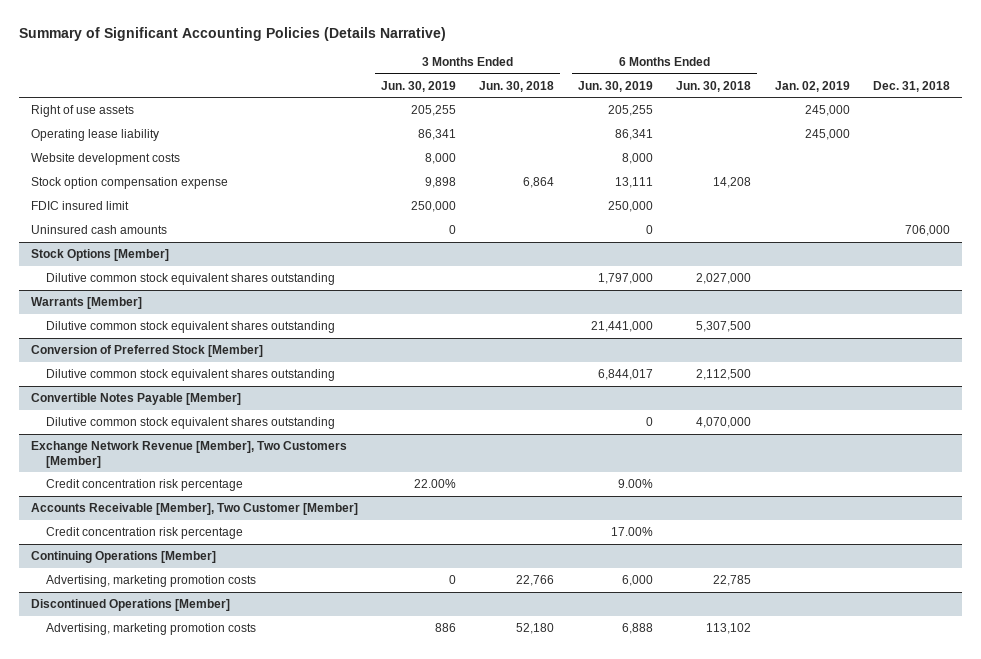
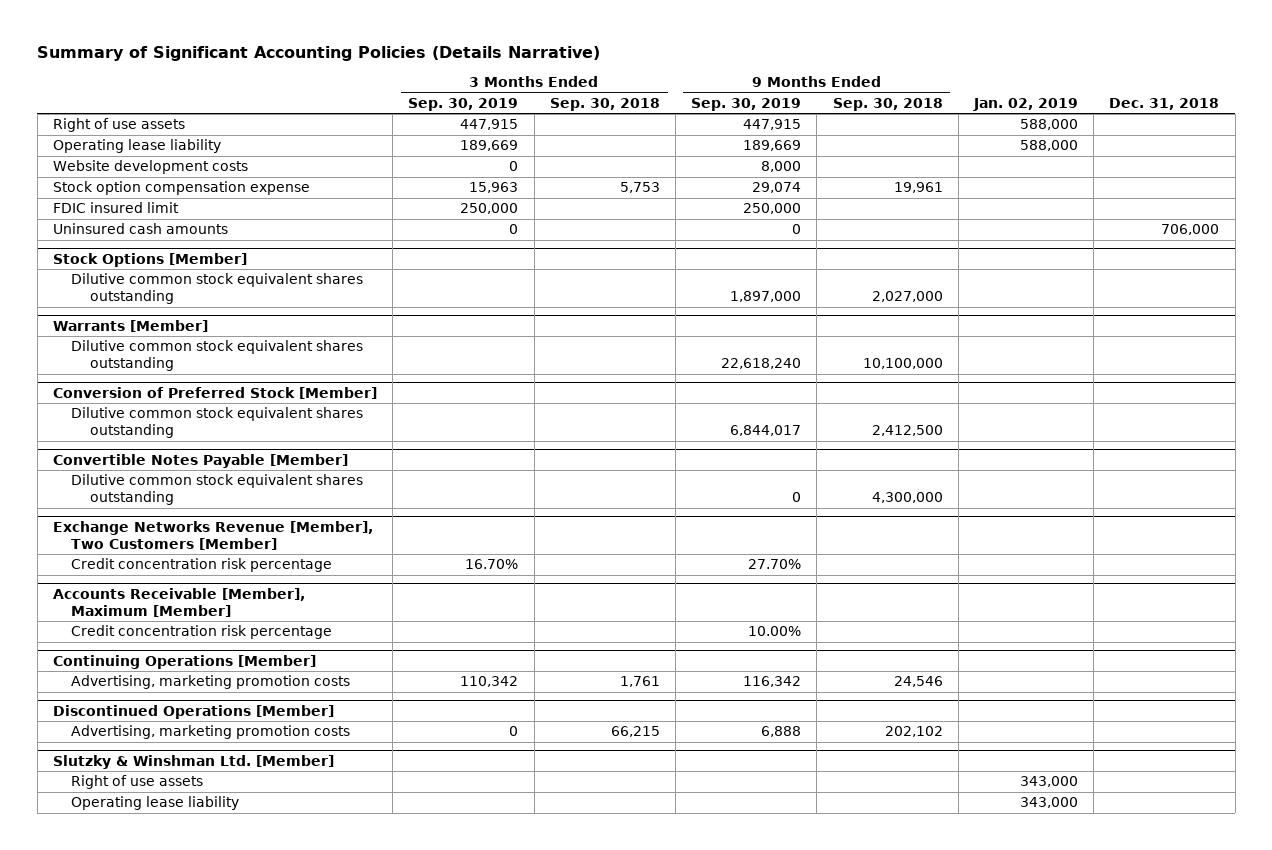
- | 3 Months Ended Jun. 30, 2019 | 3 Months Ended Jun. 30, 2018 | 6 Months Ended Jun. 30, 2019 | 6 Months Ended Jun. 30, 2018 | Jan. 02, 2019 | Dec. 31, 2018
+ | 3 Months Ended Sep. 30, 2019 | 3 Months Ended Sep. 30, 2018 | 9 Months Ended Sep. 30, 2019 | 9 Months Ended Sep. 30, 2018 | Jan. 02, 2019 | Dec. 31, 2018
- Right of use assets | 205,255 | | 205,255 | | 245,000 |
- Operating lease liability | 86,341 | | 86,341 | | 245,000 |
+ Right of use assets | 447,915 | | 447,915 | | 588,000 |
+ Operating lease liability | 189,669 | | 189,669 | | 588,000 |
- Exchange Network Revenue [Member], Two Customers [Member]
+ Exchange Networks Revenue [Member], Two Customers [Member]
- Accounts Receivable [Member], Two Customer [Member]
- Credit concentration risk percentage | | | 17.00% | | |
+ Accounts Receivable [Member], Maximum [Member]
+ Credit concentration risk percentage | | | 10.00% | | |
+ Slutzky & Winshman Ltd. [Member]
+ Right of use assets | | | | | 343,000 |
+ Operating lease liability | | | | | 343,000 |

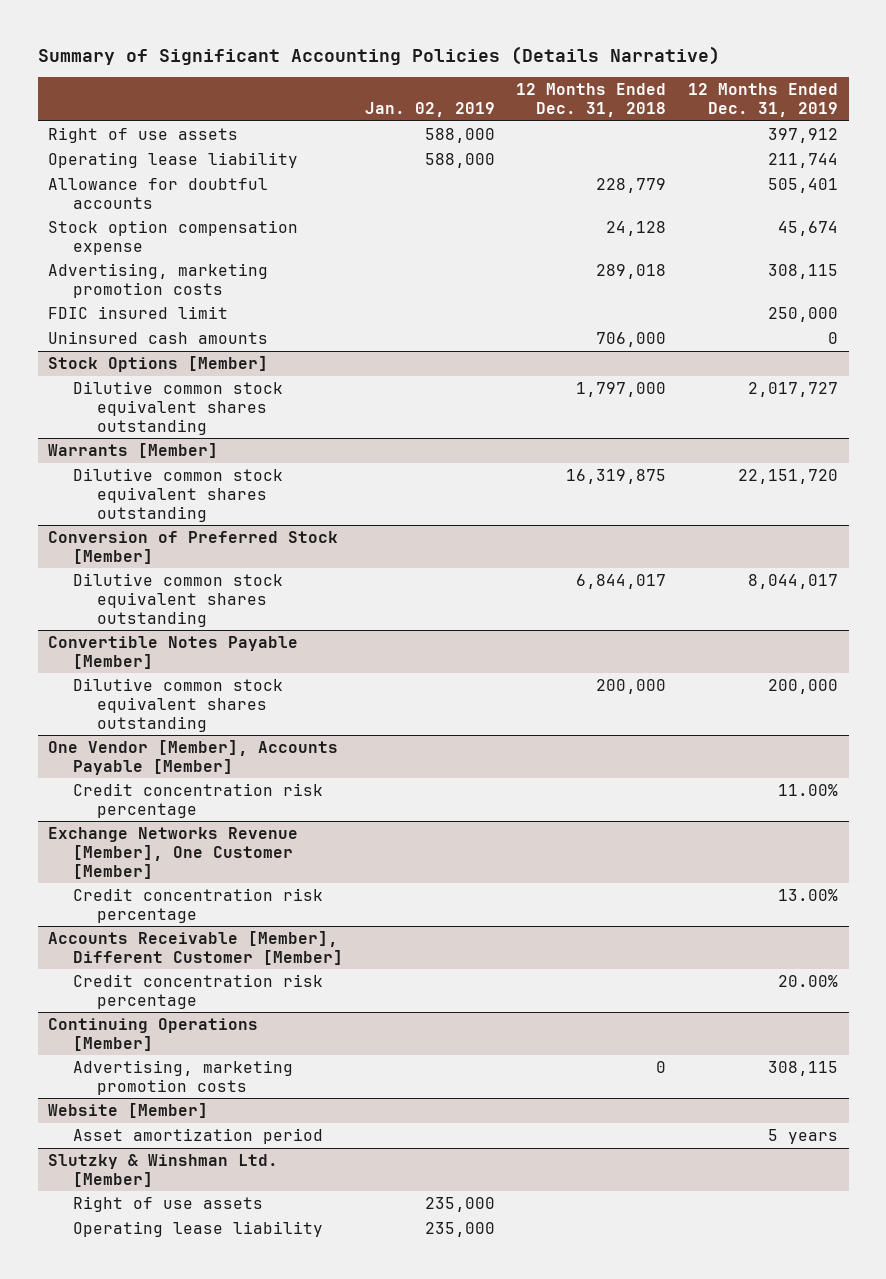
- | 3 Months Ended Sep. 30, 2019 | 3 Months Ended Sep. 30, 2018 | 9 Months Ended Sep. 30, 2019 | 9 Months Ended Sep. 30, 2018 | Jan. 02, 2019 | Dec. 31, 2018
+ | Jan. 02, 2019 | 12 Months Ended Dec. 31, 2018 | 12 Months Ended Dec. 31, 2019
- Website development costs | 0 | | 8,000 | | |
+ Allowance for doubtful accounts | | 228,779 | 505,401
+ Advertising, marketing promotion costs | | 289,018 | 308,115
- Exchange Networks Revenue [Member], Two Customers [Member]
+ One Vendor [Member], Accounts Payable [Member]
+ Credit concentration risk percentage | | | 11.00%
+ Exchange Networks Revenue [Member], One Customer [Member]
- Accounts Receivable [Member], Maximum [Member]
- Credit concentration risk percentage | | | 10.00% | | |
+ Accounts Receivable [Member], Different Customer [Member]
+ Credit concentration risk percentage | | | 20.00%
- Discontinued Operations [Member]
- Advertising, marketing promotion costs | 0 | 66,215 | 6,888 | 202,102 | |
+ Website [Member]
+ Asset amortization period | | | 5 years
@ Slutzky & Winshman Ltd. [Member]
- Right of use assets | | | | | 343,000 |
- Operating lease liability | | | | | 343,000 |
+ Right of use assets | 235,000 | |
+ Operating lease liability | 235,000 | |

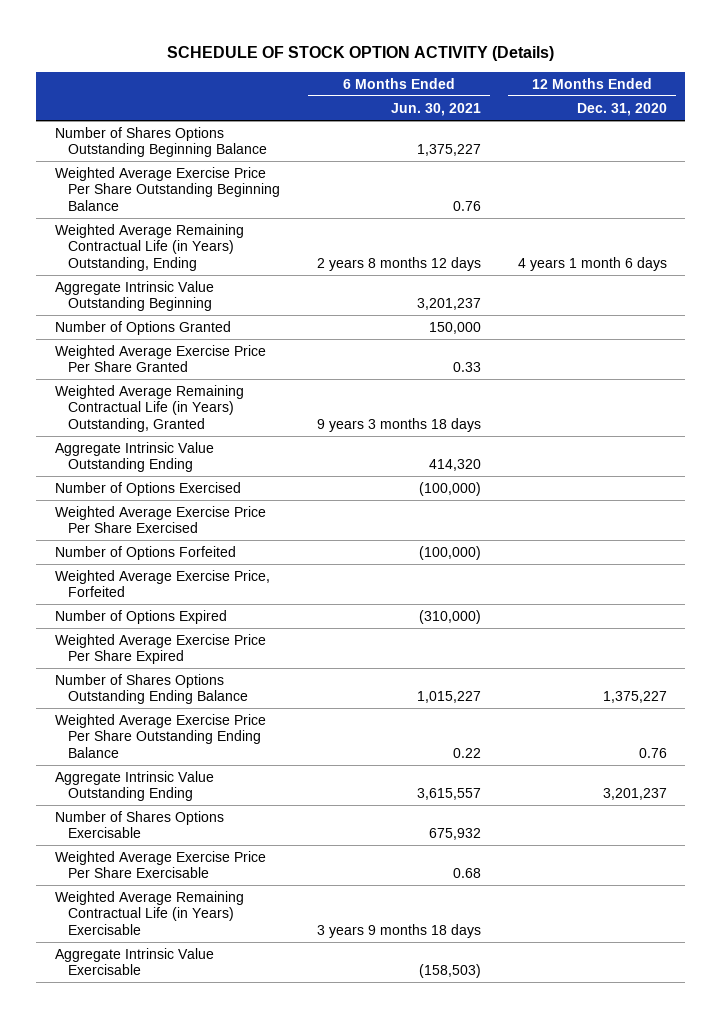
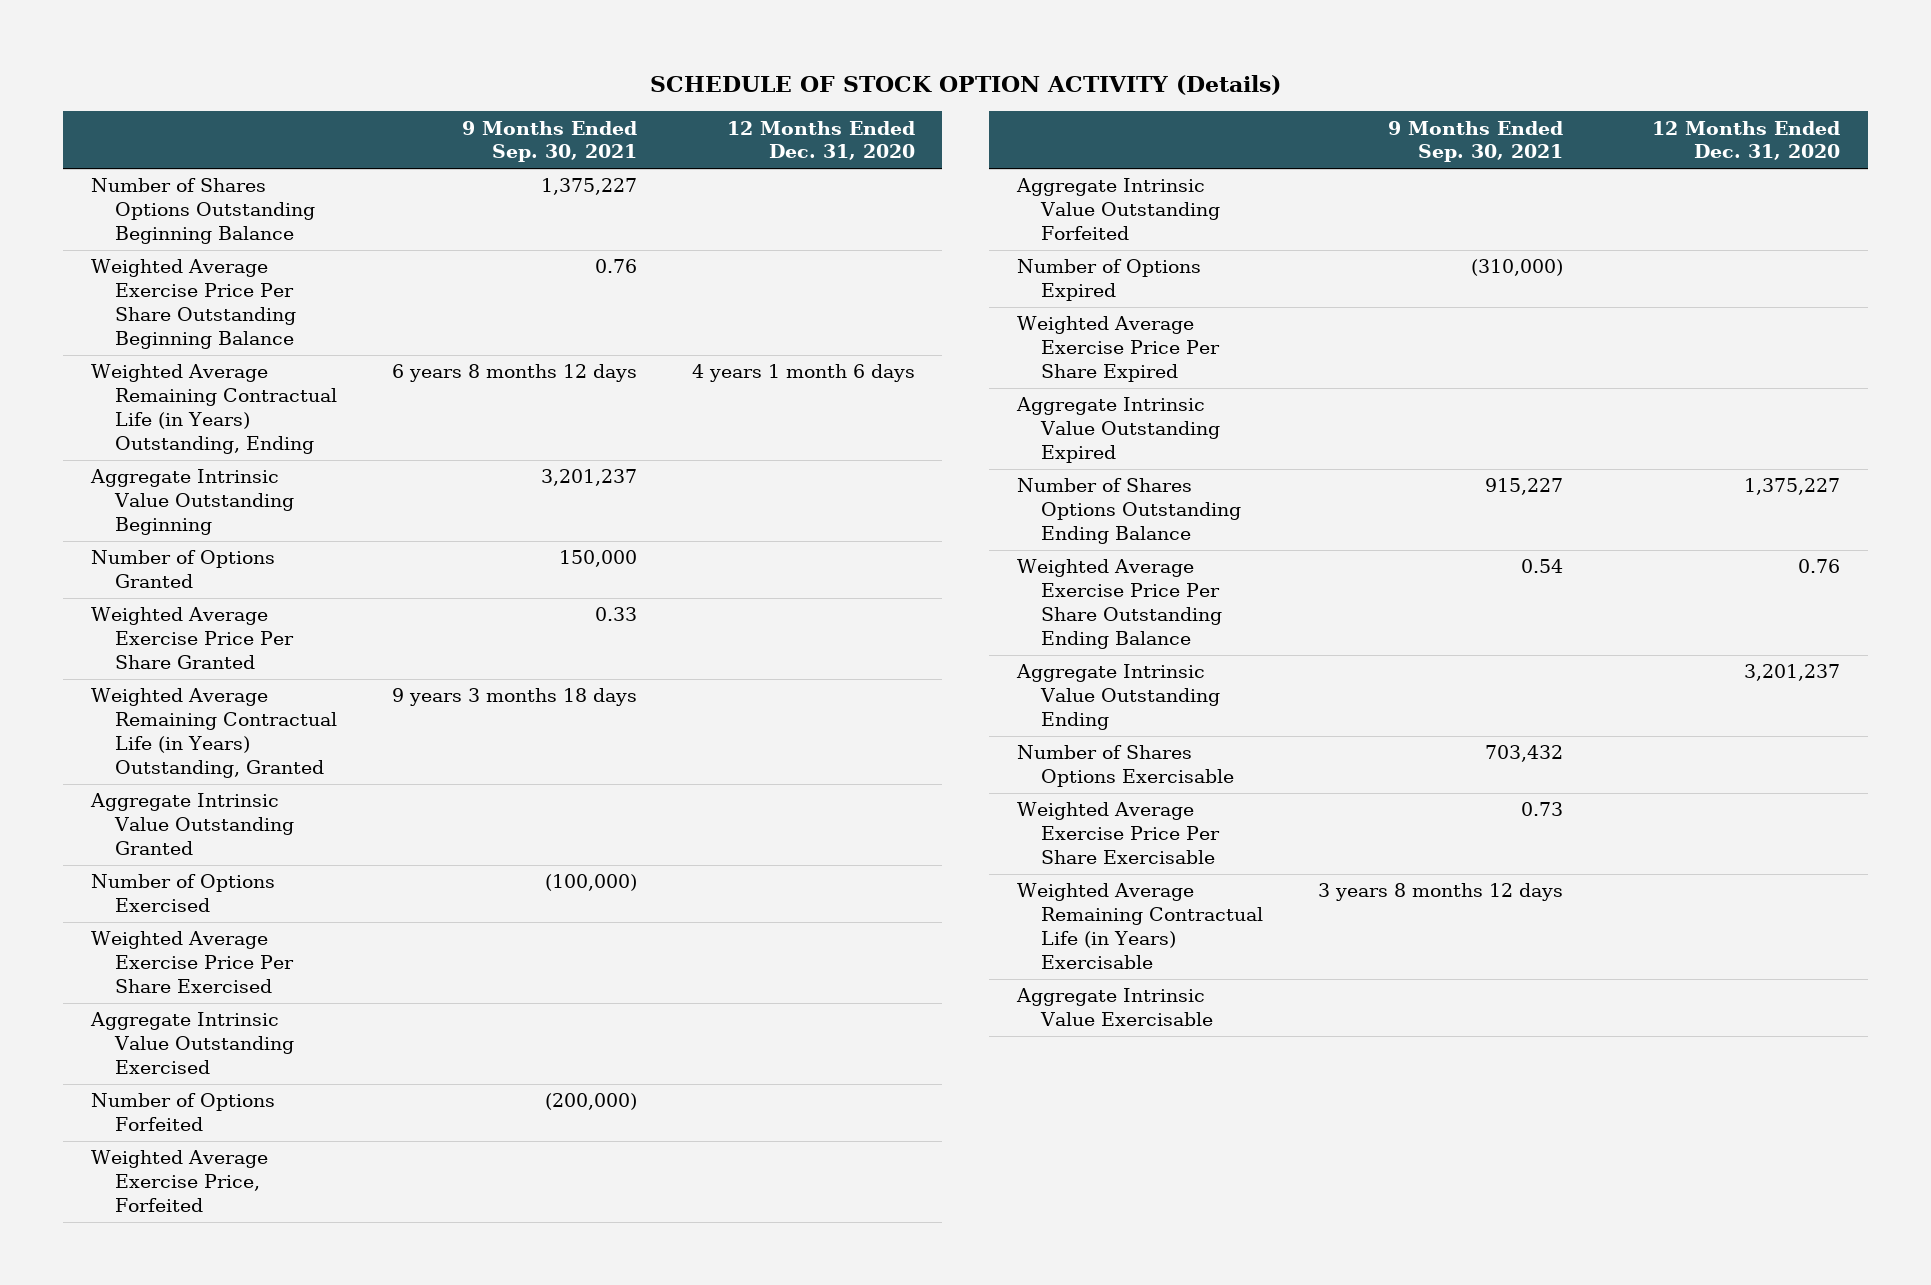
- | 6 Months Ended Jun. 30, 2021 | 12 Months Ended Dec. 31, 2020
+ | 9 Months Ended Sep. 30, 2021 | 12 Months Ended Dec. 31, 2020
- Aggregate Intrinsic Value Outstanding Ending | 414,320 |
+ Aggregate Intrinsic Value Outstanding Granted
+ Aggregate Intrinsic Value Outstanding Exercised
+ Aggregate Intrinsic Value Outstanding Forfeited
+ Aggregate Intrinsic Value Outstanding Expired

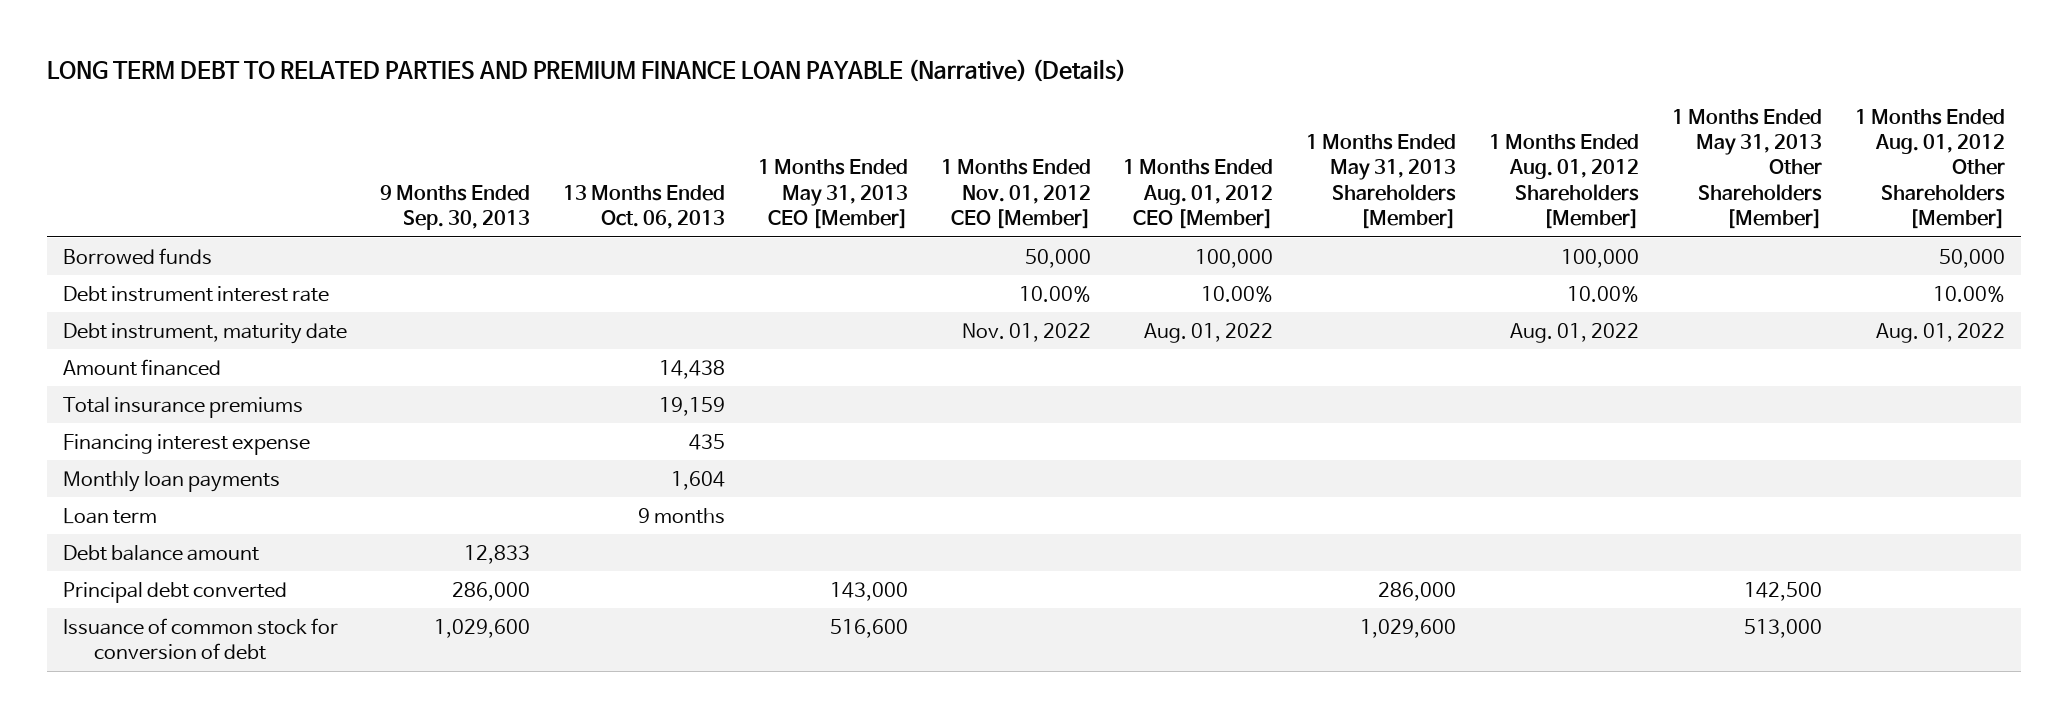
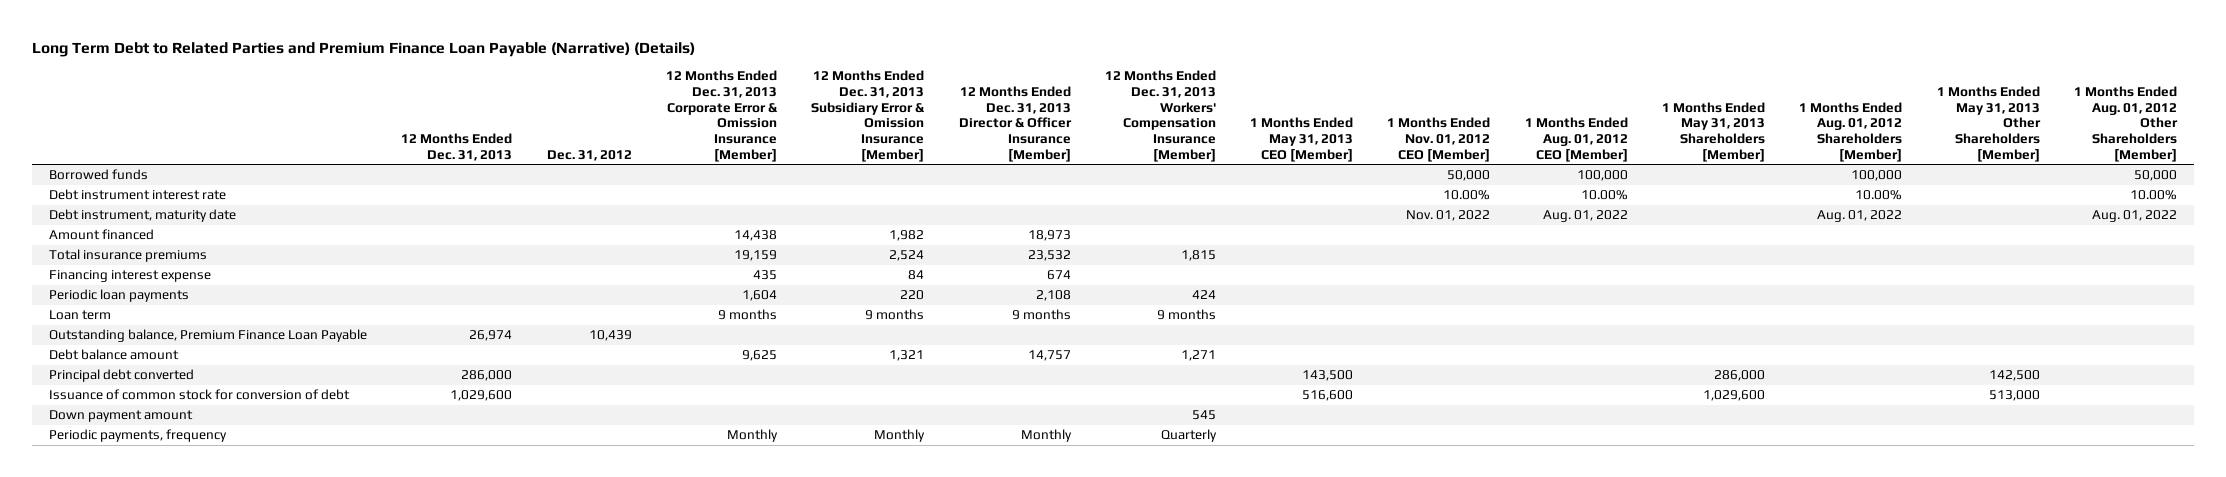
- LONG TERM DEBT TO RELATED PARTIES AND PREMIUM FINANCE LOAN PAYABLE (Narrative) (Details)
+ Long Term Debt to Related Parties and Premium Finance Loan Payable (Narrative) (Details)
- | 9 Months Ended Sep. 30, 2013 | 13 Months Ended Oct. 06, 2013 | 1 Months Ended May 31, 2013 CEO [Member] | 1 Months Ended Nov. 01, 2012 CEO [Member] | 1 Months Ended Aug. 01, 2012 CEO [Member] | 1 Months Ended May 31, 2013 Shareholders [Member] | 1 Months Ended Aug. 01, 2012 Shareholders [Member] | 1 Months Ended May 31, 2013 Other Shareholders [Member] | 1 Months Ended Aug. 01, 2012 Other Shareholders [Member]
+ | 12 Months Ended Dec. 31, 2013 | Dec. 31, 2012 | 12 Months Ended Dec. 31, 2013 Corporate Error & Omission Insurance [Member] | 12 Months Ended Dec. 31, 2013 Subsidiary Error & Omission Insurance [Member] | 12 Months Ended Dec. 31, 2013 Director & Officer Insurance [Member] | 12 Months Ended Dec. 31, 2013 Workers' Compensation Insurance [Member] | 1 Months Ended May 31, 2013 CEO [Member] | 1 Months Ended Nov. 01, 2012 CEO [Member] | 1 Months Ended Aug. 01, 2012 CEO [Member] | 1 Months Ended May 31, 2013 Shareholders [Member] | 1 Months Ended Aug. 01, 2012 Shareholders [Member] | 1 Months Ended May 31, 2013 Other Shareholders [Member] | 1 Months Ended Aug. 01, 2012 Other Shareholders [Member]
- Monthly loan payments | | 1,604 | | | | | | |
+ Periodic loan payments | | | 1,604 | 220 | 2,108 | 424 | | | | | | |
+ Outstanding balance, Premium Finance Loan Payable | 26,974 | 10,439 | | | | | | | | | | |
- Principal debt converted | 286,000 | | 143,000 | | | 286,000 | | 142,500 |
+ Principal debt converted | 286,000 | | | | | | 143,500 | | | 286,000 | | 142,500 |
+ Down payment amount | | | | | | 545 | | | | | | |
+ Periodic payments, frequency | | | Monthly | Monthly | Monthly | Quarterly | | | | | | |

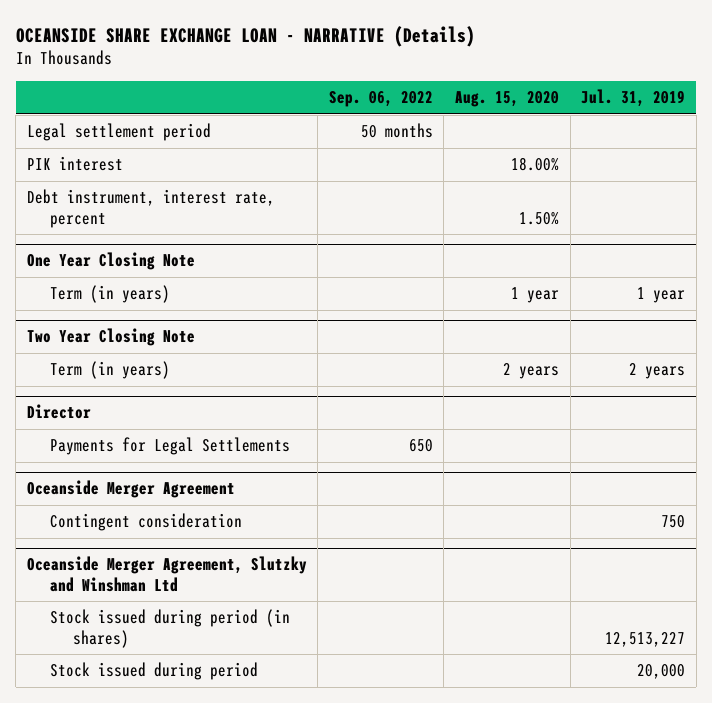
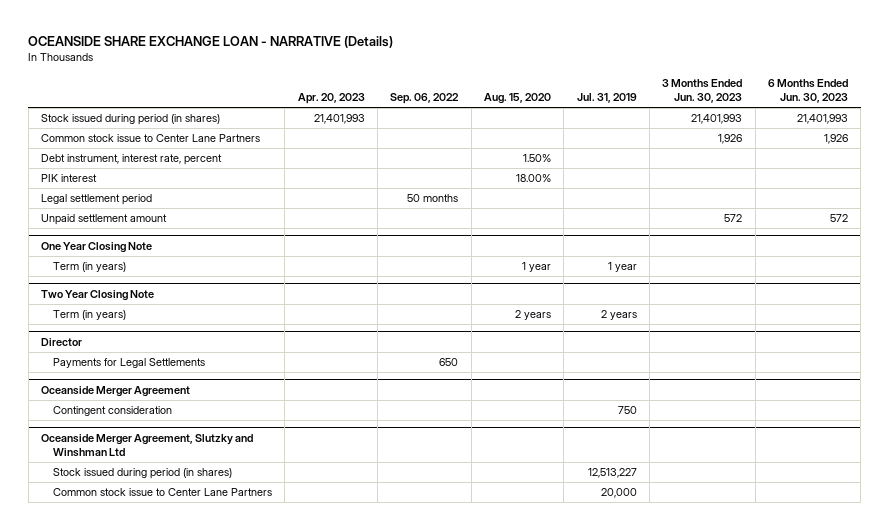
- | Sep. 06, 2022 | Aug. 15, 2020 | Jul. 31, 2019
+ | Apr. 20, 2023 | Sep. 06, 2022 | Aug. 15, 2020 | Jul. 31, 2019 | 3 Months Ended Jun. 30, 2023 | 6 Months Ended Jun. 30, 2023
+ Stock issued during period (in shares) | 21,401,993 | | | | 21,401,993 | 21,401,993
+ Common stock issue to Center Lane Partners | | | | | 1,926 | 1,926
moved down: PIK interest | | | 18.00% | | |
moved down: Legal settlement period | | 50 months | | | |
+ Unpaid settlement amount | | | | | 572 | 572
@ Oceanside Merger Agreement, Slutzky and Winshman Ltd
- Stock issued during period | | | 20,000
+ Common stock issue to Center Lane Partners | | | | 20,000 | |

